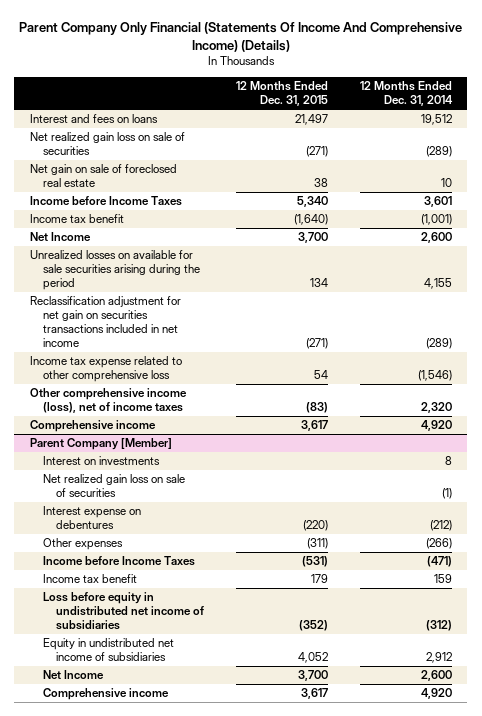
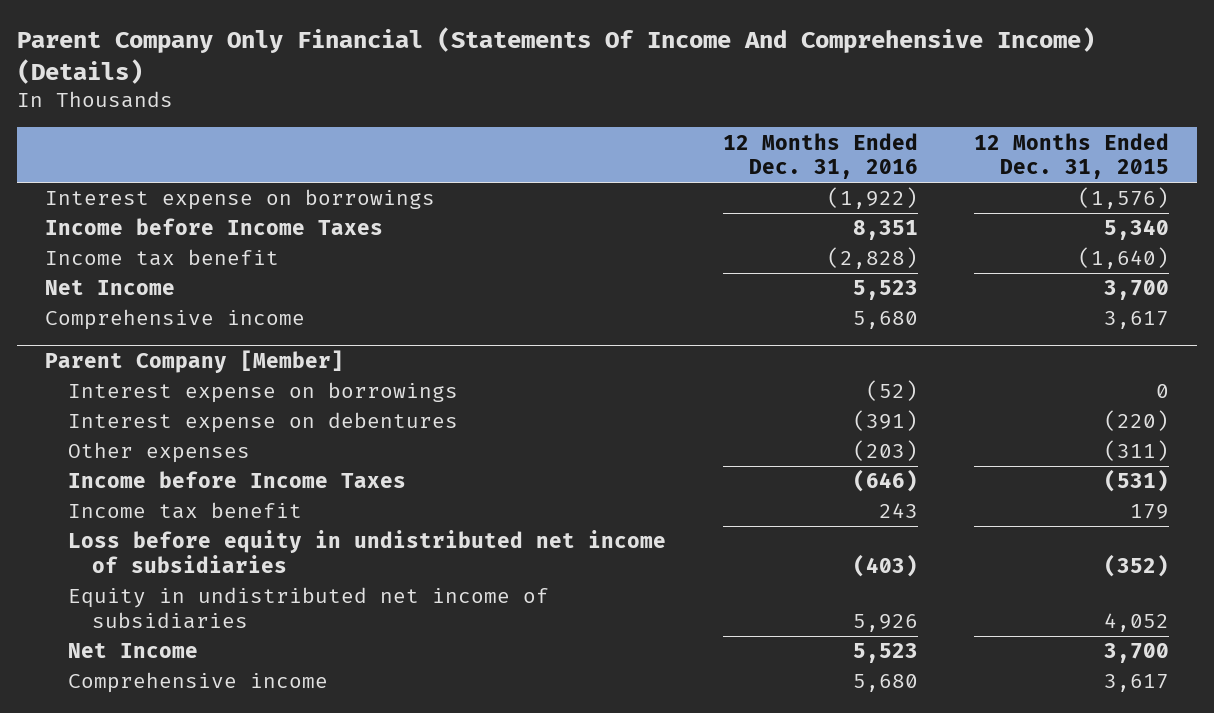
- | 12 Months Ended Dec. 31, 2015 | 12 Months Ended Dec. 31, 2014
+ | 12 Months Ended Dec. 31, 2016 | 12 Months Ended Dec. 31, 2015
- Interest and fees on loans | 21,497 | 19,512
- Net realized gain loss on sale of securities | (271) | (289)
- Net gain on sale of foreclosed real estate | 38 | 10
+ Interest expense on borrowings | (1,922) | (1,576)
- Unrealized losses on available for sale securities arising during the period | 134 | 4,155
- Reclassification adjustment for net gain on securities transactions included in net income | (271) | (289)
- Income tax expense related to other comprehensive loss | 54 | (1,546)
- Other comprehensive income (loss), net of income taxes | (83) | 2,320
@ Parent Company [Member]
- Interest on investments | | 8
- Net realized gain loss on sale of securities | | (1)
+ Interest expense on borrowings | (52) | 0

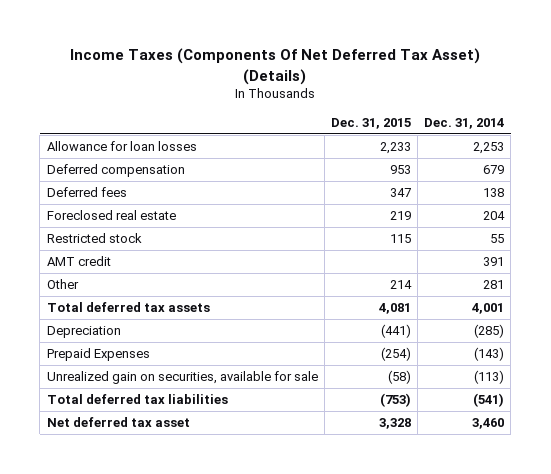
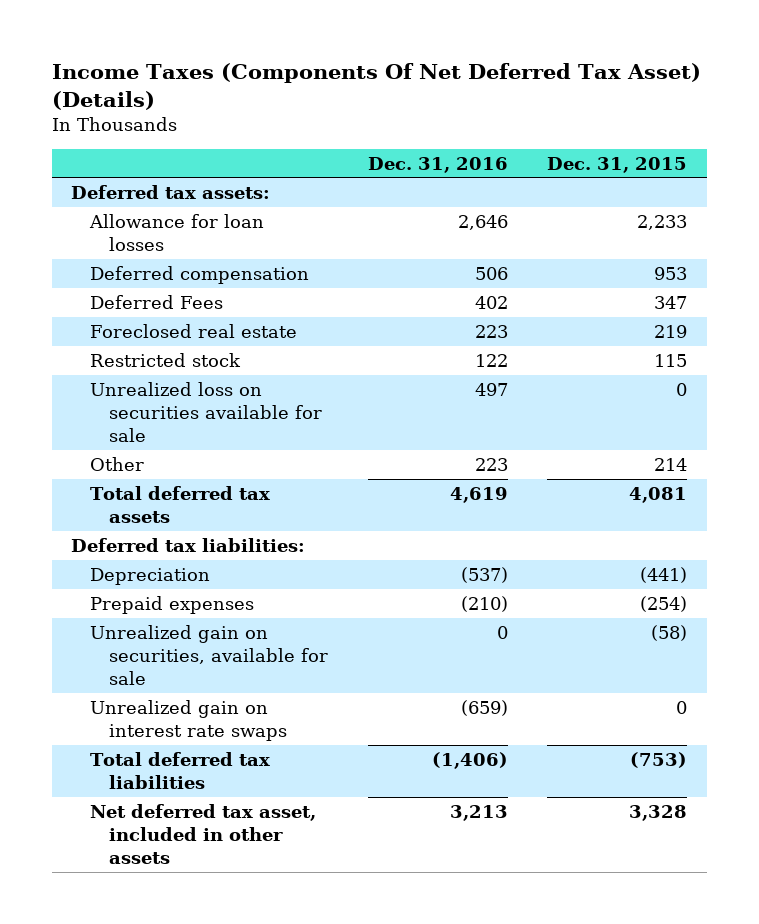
- | Dec. 31, 2015 | Dec. 31, 2014
+ | Dec. 31, 2016 | Dec. 31, 2015
+ Deferred tax assets:
- Deferred fees | 347 | 138
+ Deferred Fees | 402 | 347
- AMT credit | | 391
+ Unrealized loss on securities available for sale | 497 | 0
+ Deferred tax liabilities:
- Prepaid Expenses | (254) | (143)
+ Prepaid expenses | (210) | (254)
+ Unrealized gain on interest rate swaps | (659) | 0
- Net deferred tax asset | 3,328 | 3,460
+ Net deferred tax asset, included in other assets | 3,213 | 3,328

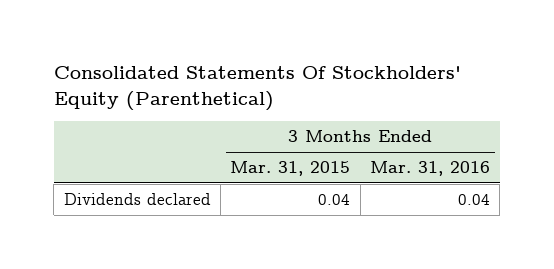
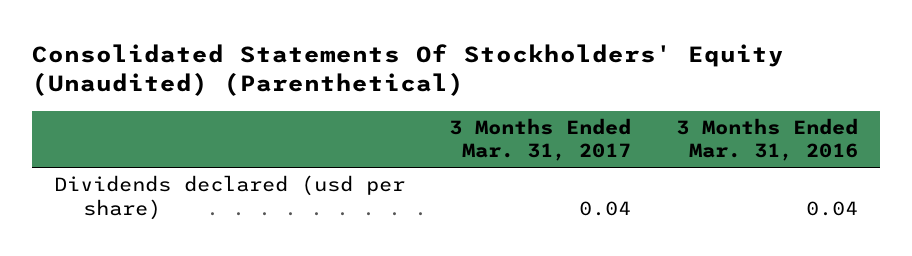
- Consolidated Statements Of Stockholders' Equity (Parenthetical)
+ Consolidated Statements Of Stockholders' Equity (Unaudited) (Parenthetical)
- | 3 Months Ended Mar. 31, 2015 | 3 Months Ended Mar. 31, 2016
+ | 3 Months Ended Mar. 31, 2017 | 3 Months Ended Mar. 31, 2016
- Dividends declared | 0.04 | 0.04
+ Dividends declared (usd per share) | 0.04 | 0.04

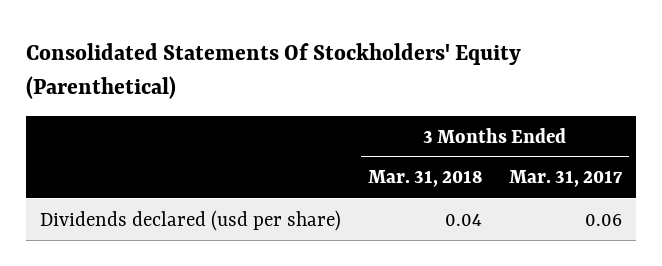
- Consolidated Statements Of Stockholders' Equity (Unaudited) (Parenthetical)
+ Consolidated Statements Of Stockholders' Equity (Parenthetical)
- | 3 Months Ended Mar. 31, 2017 | 3 Months Ended Mar. 31, 2016
+ | 3 Months Ended Mar. 31, 2018 | 3 Months Ended Mar. 31, 2017
- Dividends declared (usd per share) | 0.04 | 0.04
+ Dividends declared (usd per share) | 0.04 | 0.06

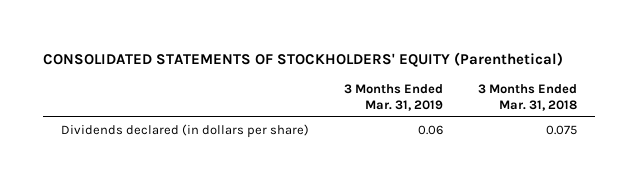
- Consolidated Statements Of Stockholders' Equity (Parenthetical)
+ CONSOLIDATED STATEMENTS OF STOCKHOLDERS' EQUITY (Parenthetical)
- | 3 Months Ended Mar. 31, 2018 | 3 Months Ended Mar. 31, 2017
+ | 3 Months Ended Mar. 31, 2019 | 3 Months Ended Mar. 31, 2018
- Dividends declared (usd per share) | 0.04 | 0.06
+ Dividends declared (in dollars per share) | 0.06 | 0.075

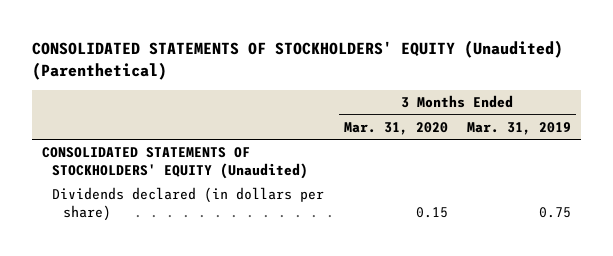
- CONSOLIDATED STATEMENTS OF STOCKHOLDERS' EQUITY (Parenthetical)
+ CONSOLIDATED STATEMENTS OF STOCKHOLDERS' EQUITY (Unaudited) (Parenthetical)
- | 3 Months Ended Mar. 31, 2019 | 3 Months Ended Mar. 31, 2018
+ | 3 Months Ended Mar. 31, 2020 | 3 Months Ended Mar. 31, 2019
- Dividends declared (in dollars per share) | 0.06 | 0.075
+ CONSOLIDATED STATEMENTS OF STOCKHOLDERS' EQUITY (Unaudited)
+ Dividends declared (in dollars per share) | 0.15 | 0.75

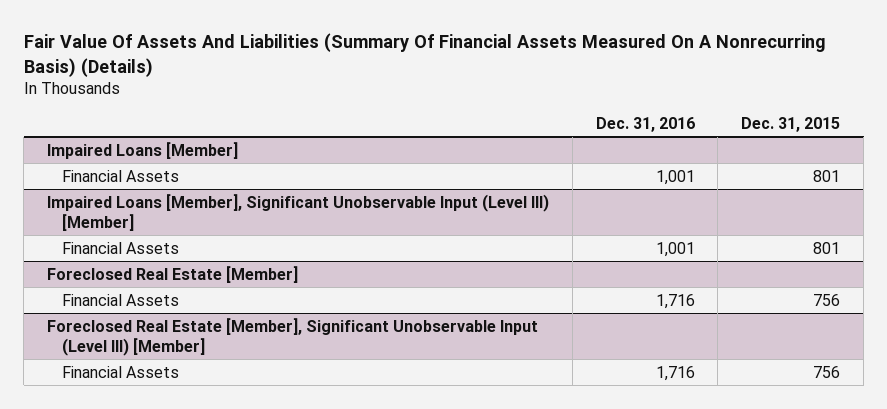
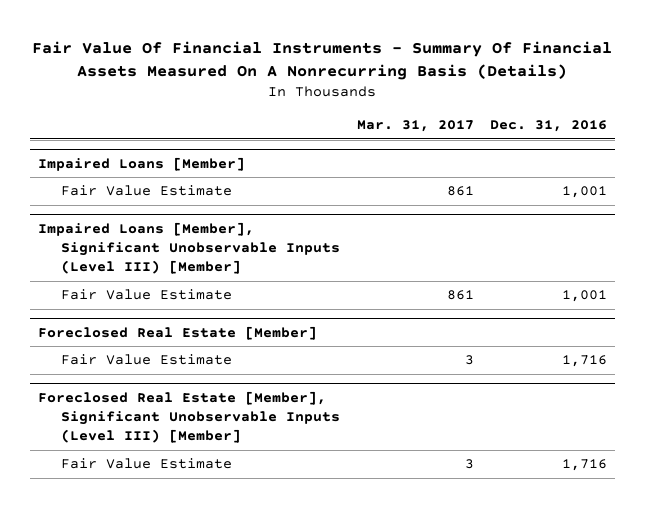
- Fair Value Of Assets And Liabilities (Summary Of Financial Assets Measured On A Nonrecurring Basis) (Details)
+ Fair Value Of Financial Instruments - Summary Of Financial Assets Measured On A Nonrecurring Basis (Details)
- | Dec. 31, 2016 | Dec. 31, 2015
+ | Mar. 31, 2017 | Dec. 31, 2016
@ Impaired Loans [Member]
- Financial Assets | 1,001 | 801
- Impaired Loans [Member], Significant Unobservable Input (Level III) [Member]
- Financial Assets | 1,001 | 801
@ Impaired Loans [Member]
+ Fair Value Estimate | 861 | 1,001
+ Impaired Loans [Member], Significant Unobservable Inputs (Level III) [Member]
+ Fair Value Estimate | 861 | 1,001
@ Foreclosed Real Estate [Member]
- Financial Assets | 1,716 | 756
- Foreclosed Real Estate [Member], Significant Unobservable Input (Level III) [Member]
- Financial Assets | 1,716 | 756
@ Foreclosed Real Estate [Member]
+ Fair Value Estimate | 3 | 1,716
+ Foreclosed Real Estate [Member], Significant Unobservable Inputs (Level III) [Member]
+ Fair Value Estimate | 3 | 1,716

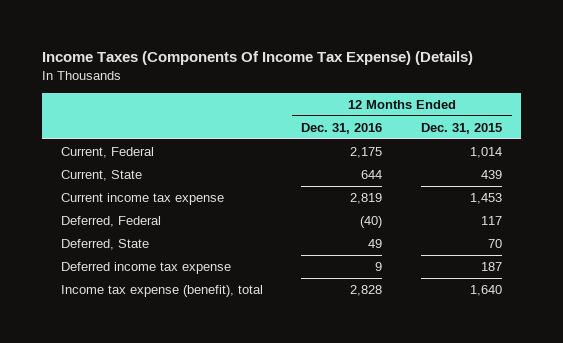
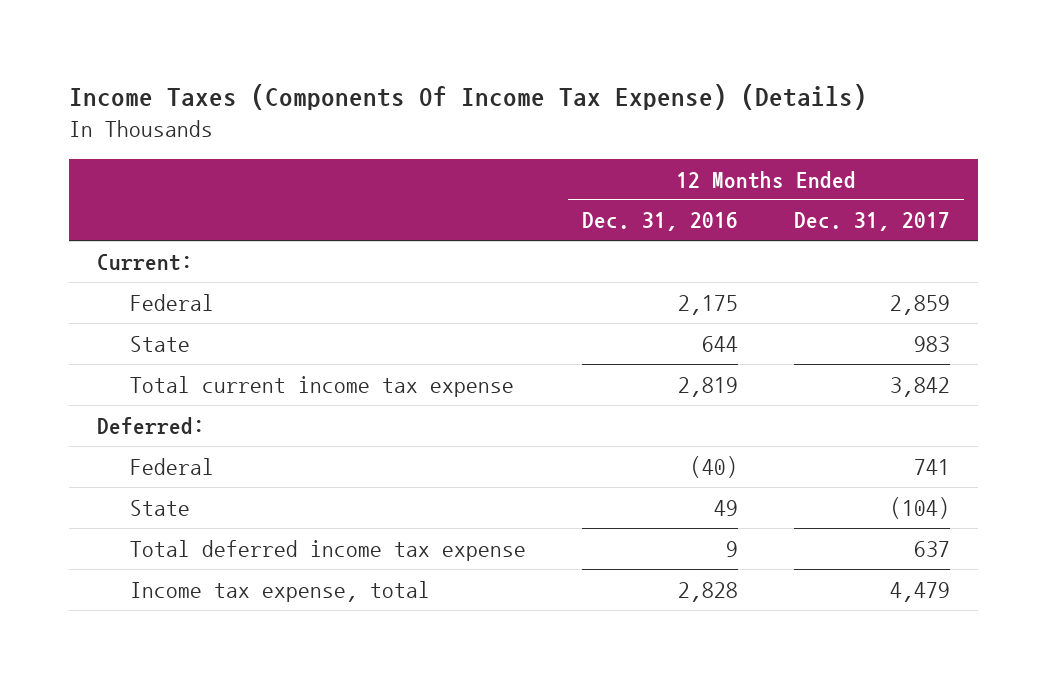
- | 12 Months Ended Dec. 31, 2016 | 12 Months Ended Dec. 31, 2015
+ | 12 Months Ended Dec. 31, 2016 | 12 Months Ended Dec. 31, 2017
- Current, Federal | 2,175 | 1,014
- Current, State | 644 | 439
- Current income tax expense | 2,819 | 1,453
- Deferred, Federal | (40) | 117
- Deferred, State | 49 | 70
- Deferred income tax expense | 9 | 187
- Income tax expense (benefit), total | 2,828 | 1,640
+ Current:
+ Federal | 2,175 | 2,859
+ State | 644 | 983
+ Total current income tax expense | 2,819 | 3,842
+ Deferred:
+ Federal | (40) | 741
+ State | 49 | (104)
+ Total deferred income tax expense | 9 | 637
+ Income tax expense, total | 2,828 | 4,479

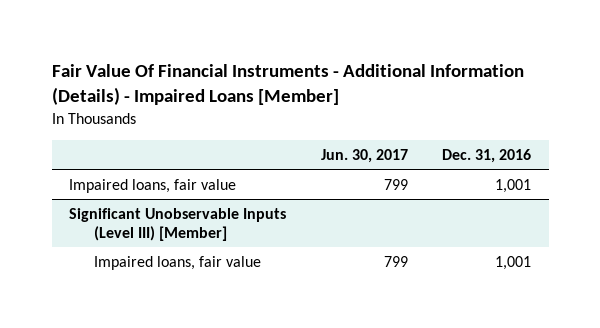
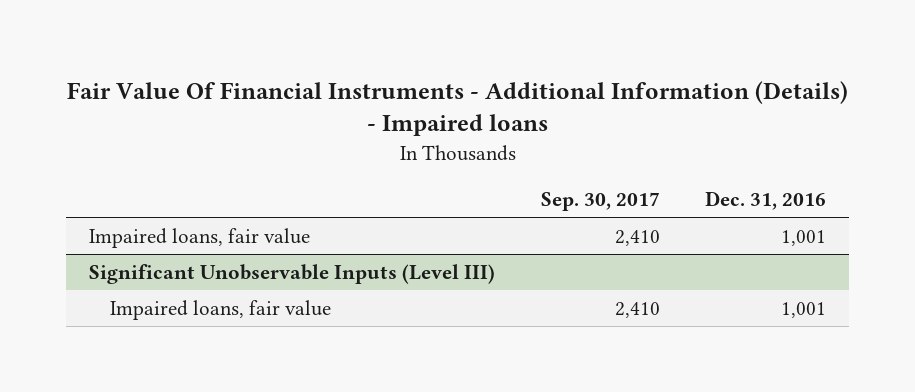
- Fair Value Of Financial Instruments - Additional Information (Details) - Impaired Loans [Member]
+ Fair Value Of Financial Instruments - Additional Information (Details) - Impaired loans
- | Jun. 30, 2017 | Dec. 31, 2016
+ | Sep. 30, 2017 | Dec. 31, 2016
- Significant Unobservable Inputs (Level III) [Member]
+ Significant Unobservable Inputs (Level III)

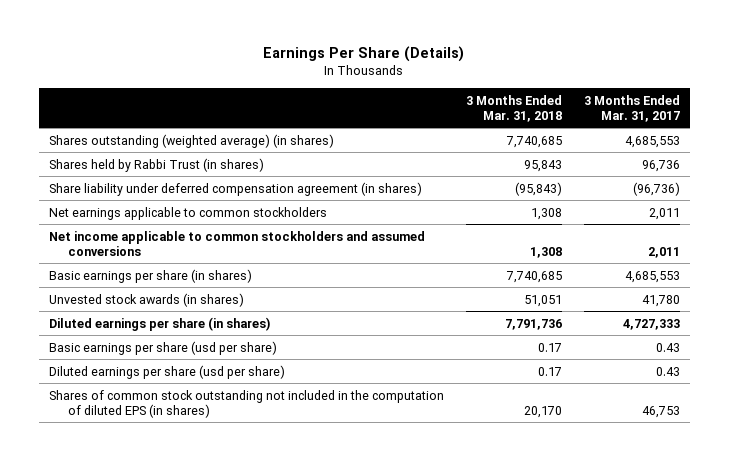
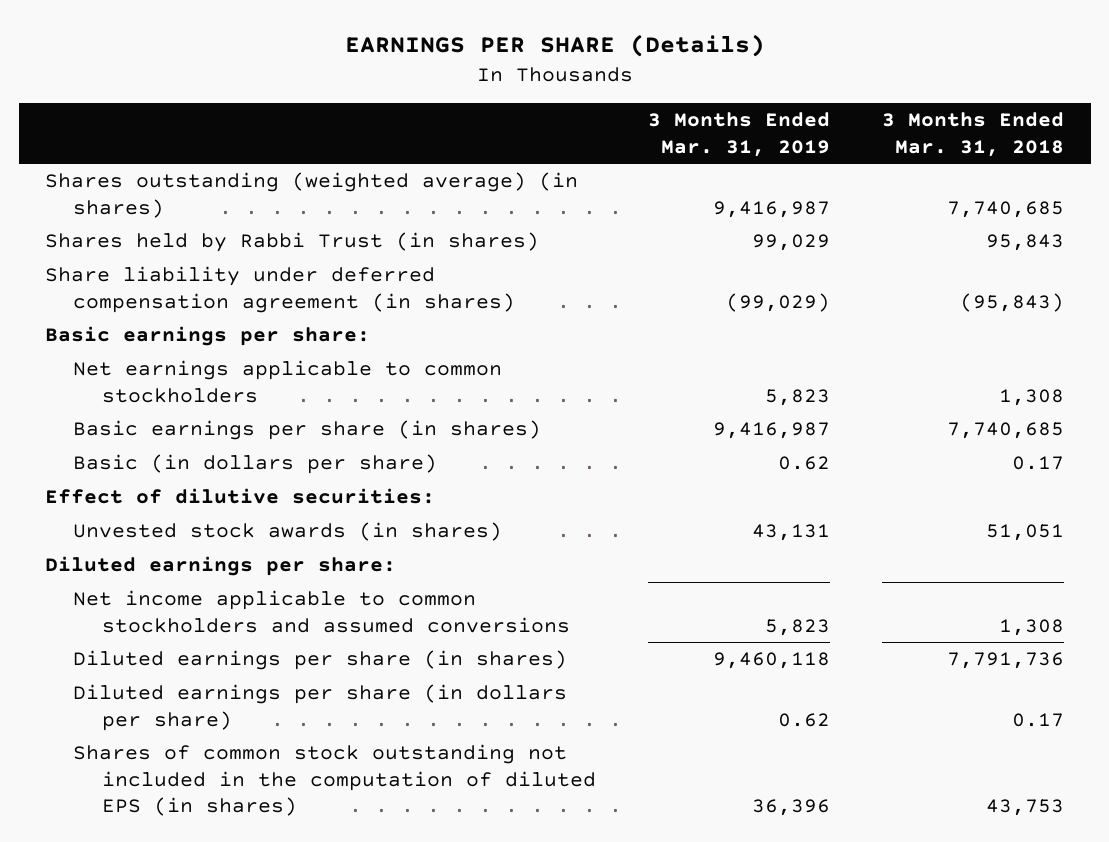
- Earnings Per Share (Details)
+ EARNINGS PER SHARE (Details)
- | 3 Months Ended Mar. 31, 2018 | 3 Months Ended Mar. 31, 2017
+ | 3 Months Ended Mar. 31, 2019 | 3 Months Ended Mar. 31, 2018
+ Basic earnings per share:
+ Basic (in dollars per share) | 0.62 | 0.17
+ Effect of dilutive securities:
+ Diluted earnings per share:
moved down: Net income applicable to common stockholders and assumed conversions | 5,823 | 1,308
- Basic earnings per share (usd per share) | 0.17 | 0.43
- Diluted earnings per share (usd per share) | 0.17 | 0.43
- Shares of common stock outstanding not included in the computation of diluted EPS (in shares) | 20,170 | 46,753
+ Diluted earnings per share (in dollars per share) | 0.62 | 0.17
+ Shares of common stock outstanding not included in the computation of diluted EPS (in shares) | 36,396 | 43,753

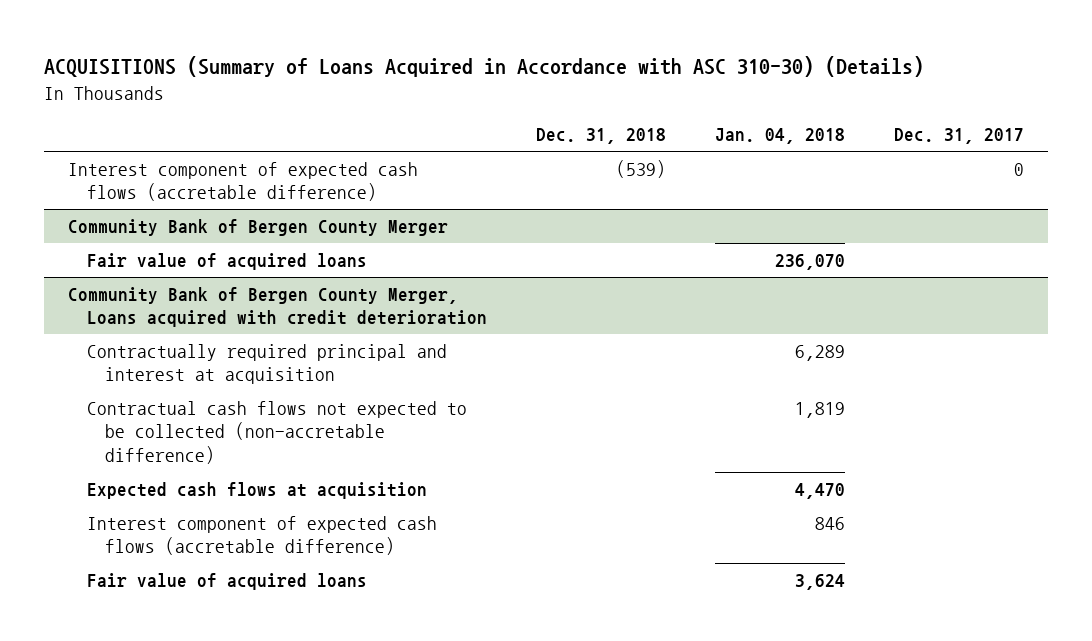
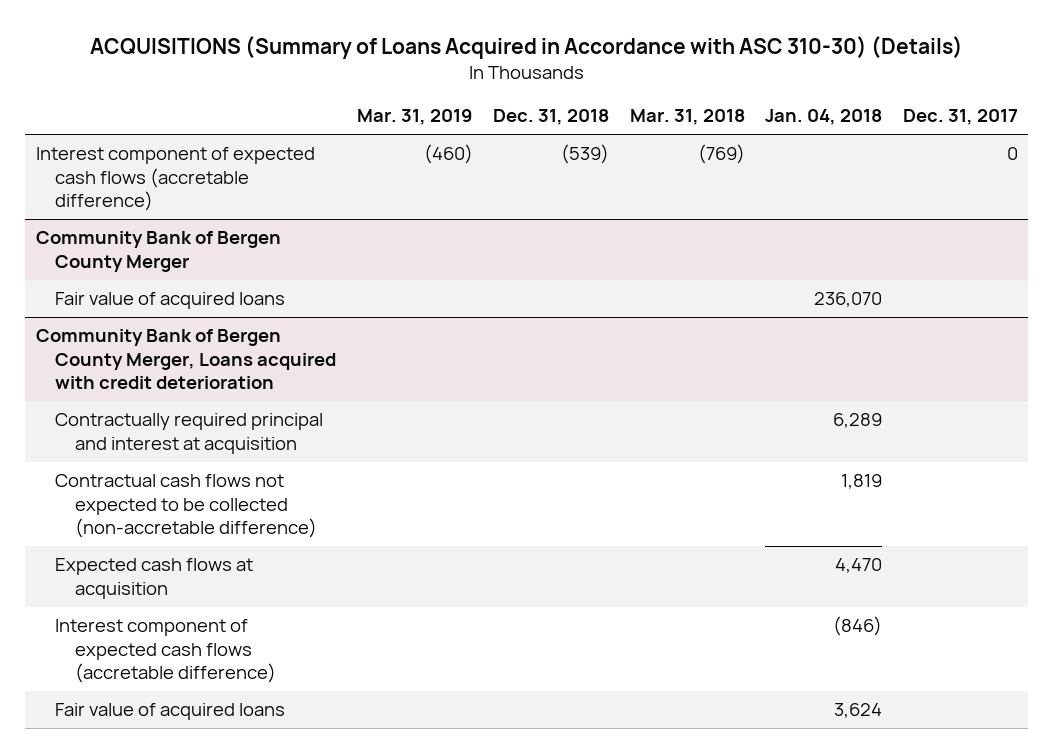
- | Dec. 31, 2018 | Jan. 04, 2018 | Dec. 31, 2017
+ | Mar. 31, 2019 | Dec. 31, 2018 | Mar. 31, 2018 | Jan. 04, 2018 | Dec. 31, 2017
@ Community Bank of Bergen County Merger, Loans acquired with credit deterioration
- Interest component of expected cash flows (accretable difference) | | 846 |
+ Interest component of expected cash flows (accretable difference) | | | | (846) |

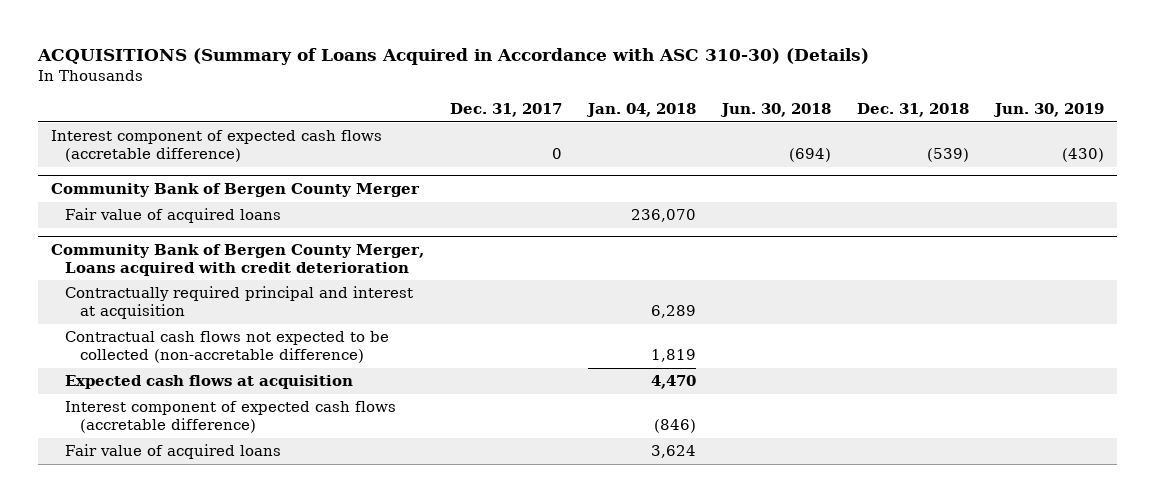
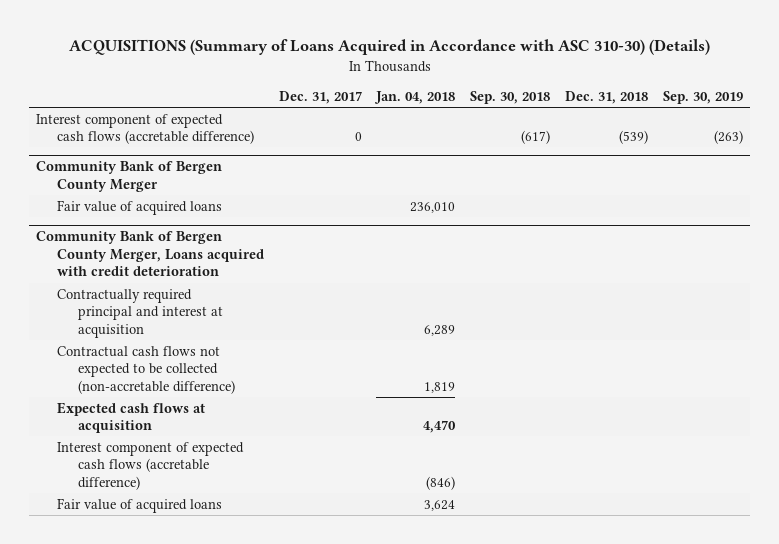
- | Dec. 31, 2017 | Jan. 04, 2018 | Jun. 30, 2018 | Dec. 31, 2018 | Jun. 30, 2019
+ | Dec. 31, 2017 | Jan. 04, 2018 | Sep. 30, 2018 | Dec. 31, 2018 | Sep. 30, 2019
@ Community Bank of Bergen County Merger
- Fair value of acquired loans | | 236,070 | | |
+ Fair value of acquired loans | | 236,010 | | |

